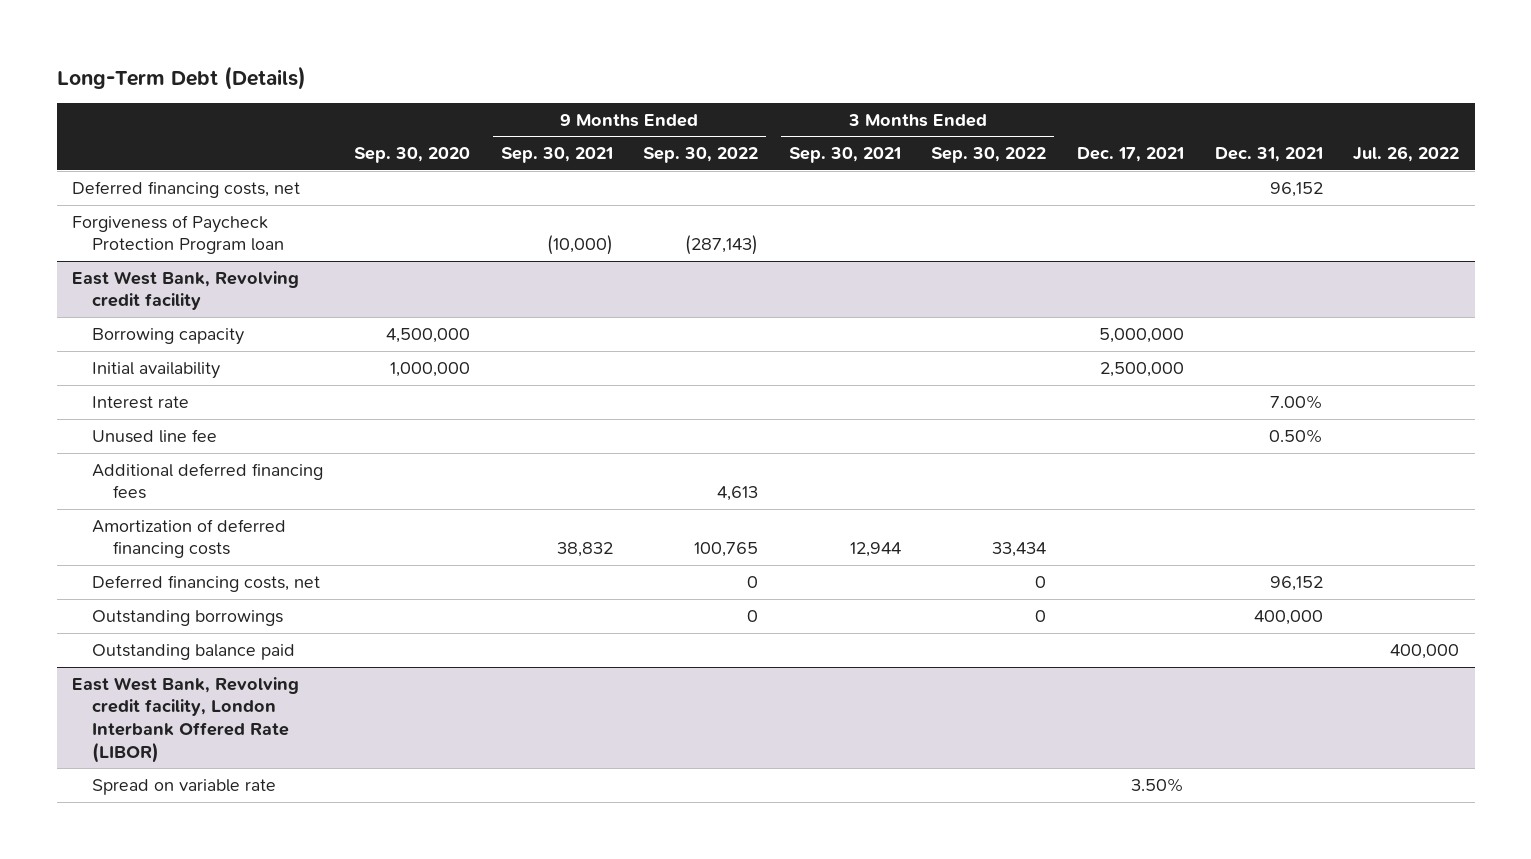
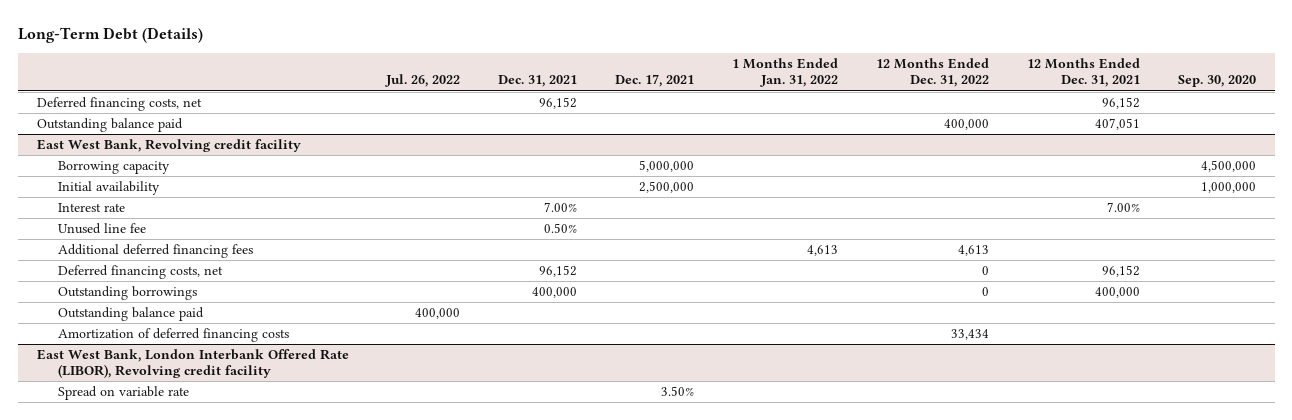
- | Sep. 30, 2020 | 9 Months Ended Sep. 30, 2021 | 9 Months Ended Sep. 30, 2022 | 3 Months Ended Sep. 30, 2021 | 3 Months Ended Sep. 30, 2022 | Dec. 17, 2021 | Dec. 31, 2021 | Jul. 26, 2022
+ | Jul. 26, 2022 | Dec. 31, 2021 | Dec. 17, 2021 | 1 Months Ended Jan. 31, 2022 | 12 Months Ended Dec. 31, 2022 | 12 Months Ended Dec. 31, 2021 | Sep. 30, 2020
- Forgiveness of Paycheck Protection Program loan | | (10,000) | (287,143) | | | | |
+ Outstanding balance paid | | | | | 400,000 | 407,051 |
- East West Bank, Revolving credit facility, London Interbank Offered Rate (LIBOR)
@ East West Bank, Revolving credit facility
moved down: Amortization of deferred financing costs | | | | | 33,434 | |
+ East West Bank, London Interbank Offered Rate (LIBOR), Revolving credit facility

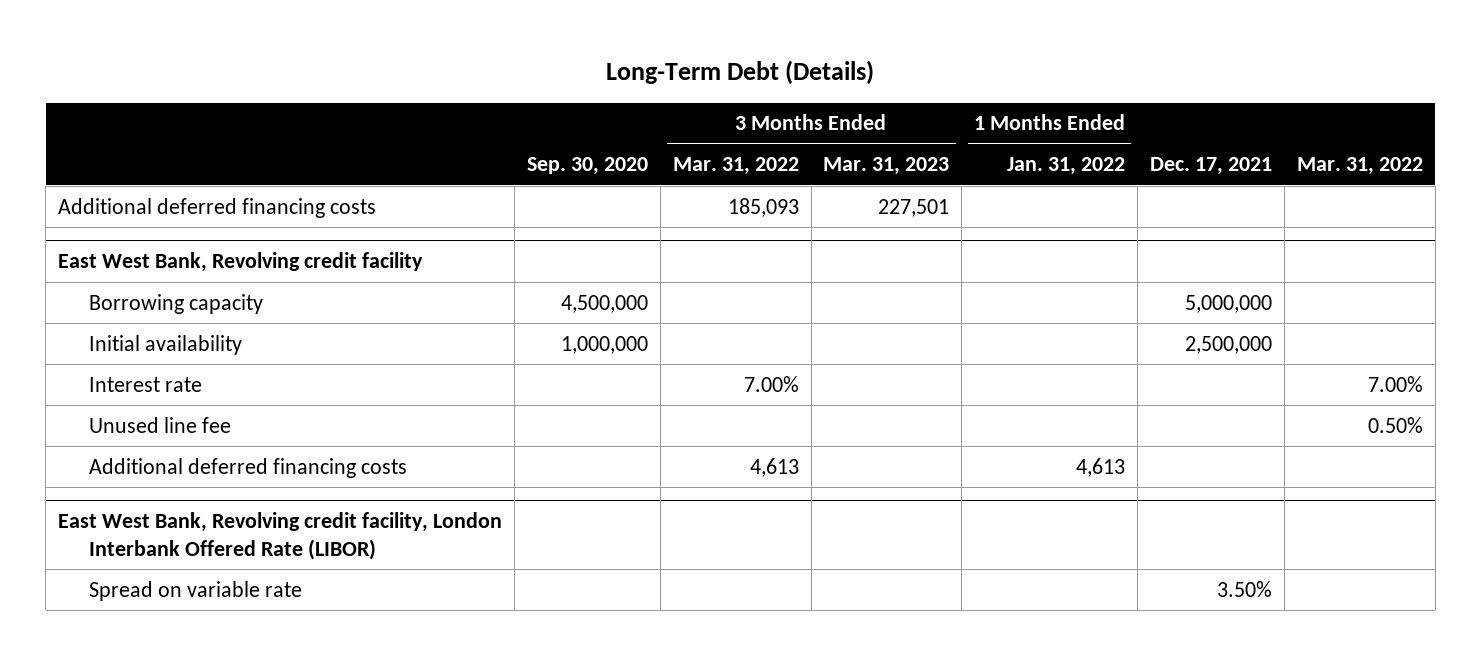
- | Jul. 26, 2022 | Dec. 31, 2021 | Dec. 17, 2021 | 1 Months Ended Jan. 31, 2022 | 12 Months Ended Dec. 31, 2022 | 12 Months Ended Dec. 31, 2021 | Sep. 30, 2020
+ | Sep. 30, 2020 | 3 Months Ended Mar. 31, 2022 | 3 Months Ended Mar. 31, 2023 | 1 Months Ended Jan. 31, 2022 | Dec. 17, 2021 | Mar. 31, 2022
- Deferred financing costs, net | | 96,152 | | | | 96,152 |
- Outstanding balance paid | | | | | 400,000 | 407,051 |
+ Additional deferred financing costs | | 185,093 | 227,501 | | |
@ East West Bank, Revolving credit facility
- Additional deferred financing fees | | | | 4,613 | 4,613 | |
- Deferred financing costs, net | | 96,152 | | | 0 | 96,152 |
- Outstanding borrowings | | 400,000 | | | 0 | 400,000 |
- Outstanding balance paid | 400,000 | | | | | |
- Amortization of deferred financing costs | | | | | 33,434 | |
- East West Bank, London Interbank Offered Rate (LIBOR), Revolving credit facility
@ East West Bank, Revolving credit facility
+ Additional deferred financing costs | | 4,613 | | 4,613 | |
+ East West Bank, Revolving credit facility, London Interbank Offered Rate (LIBOR)

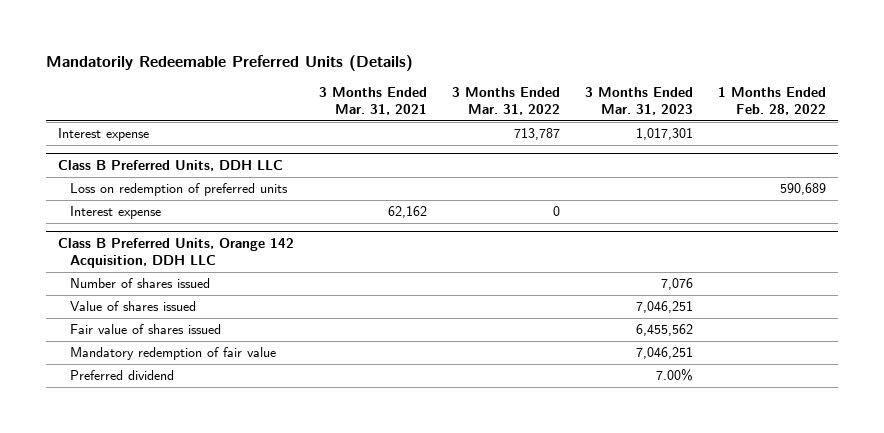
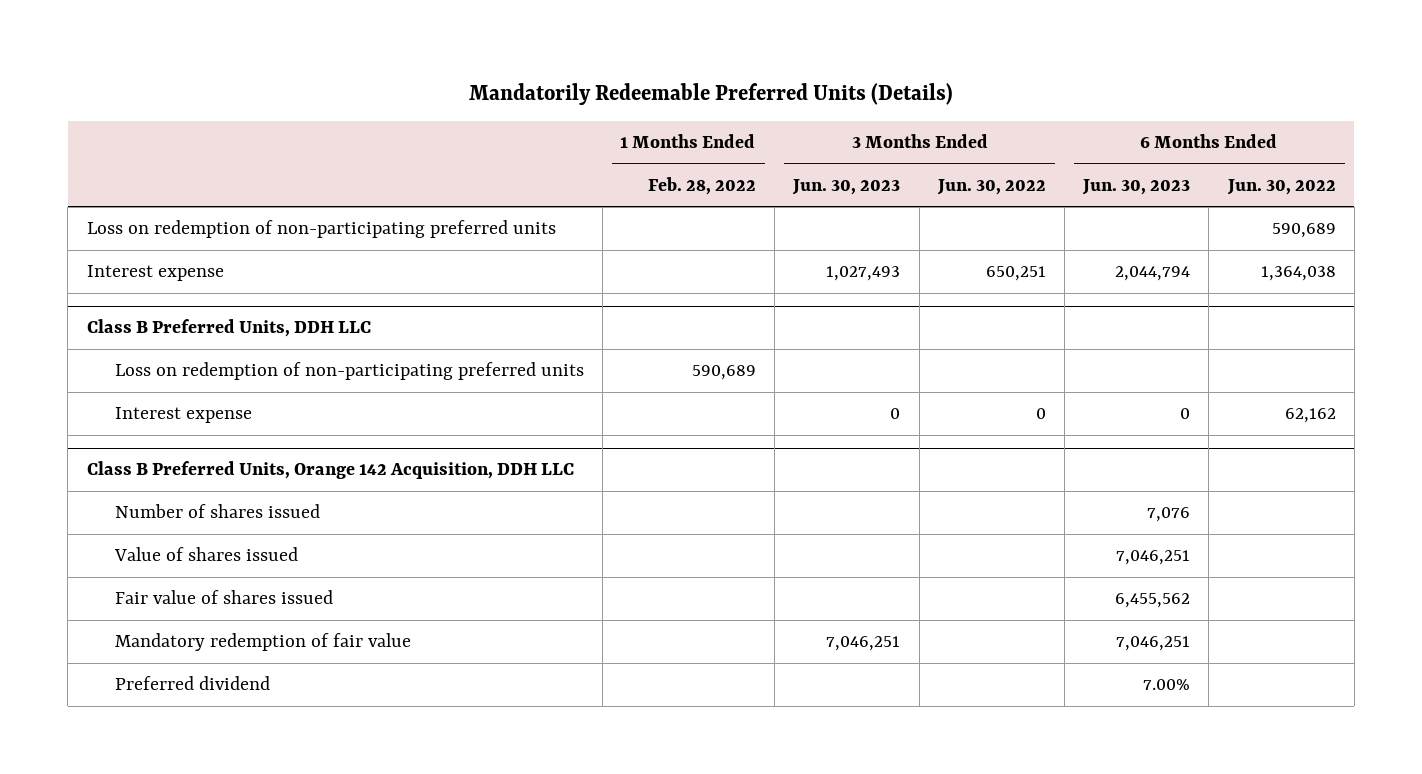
- | 3 Months Ended Mar. 31, 2021 | 3 Months Ended Mar. 31, 2022 | 3 Months Ended Mar. 31, 2023 | 1 Months Ended Feb. 28, 2022
+ | 1 Months Ended Feb. 28, 2022 | 3 Months Ended Jun. 30, 2023 | 3 Months Ended Jun. 30, 2022 | 6 Months Ended Jun. 30, 2023 | 6 Months Ended Jun. 30, 2022
+ Loss on redemption of non-participating preferred units | | | | | 590,689
@ Class B Preferred Units, DDH LLC
- Loss on redemption of preferred units | | | | 590,689
+ Loss on redemption of non-participating preferred units | 590,689 | | | |

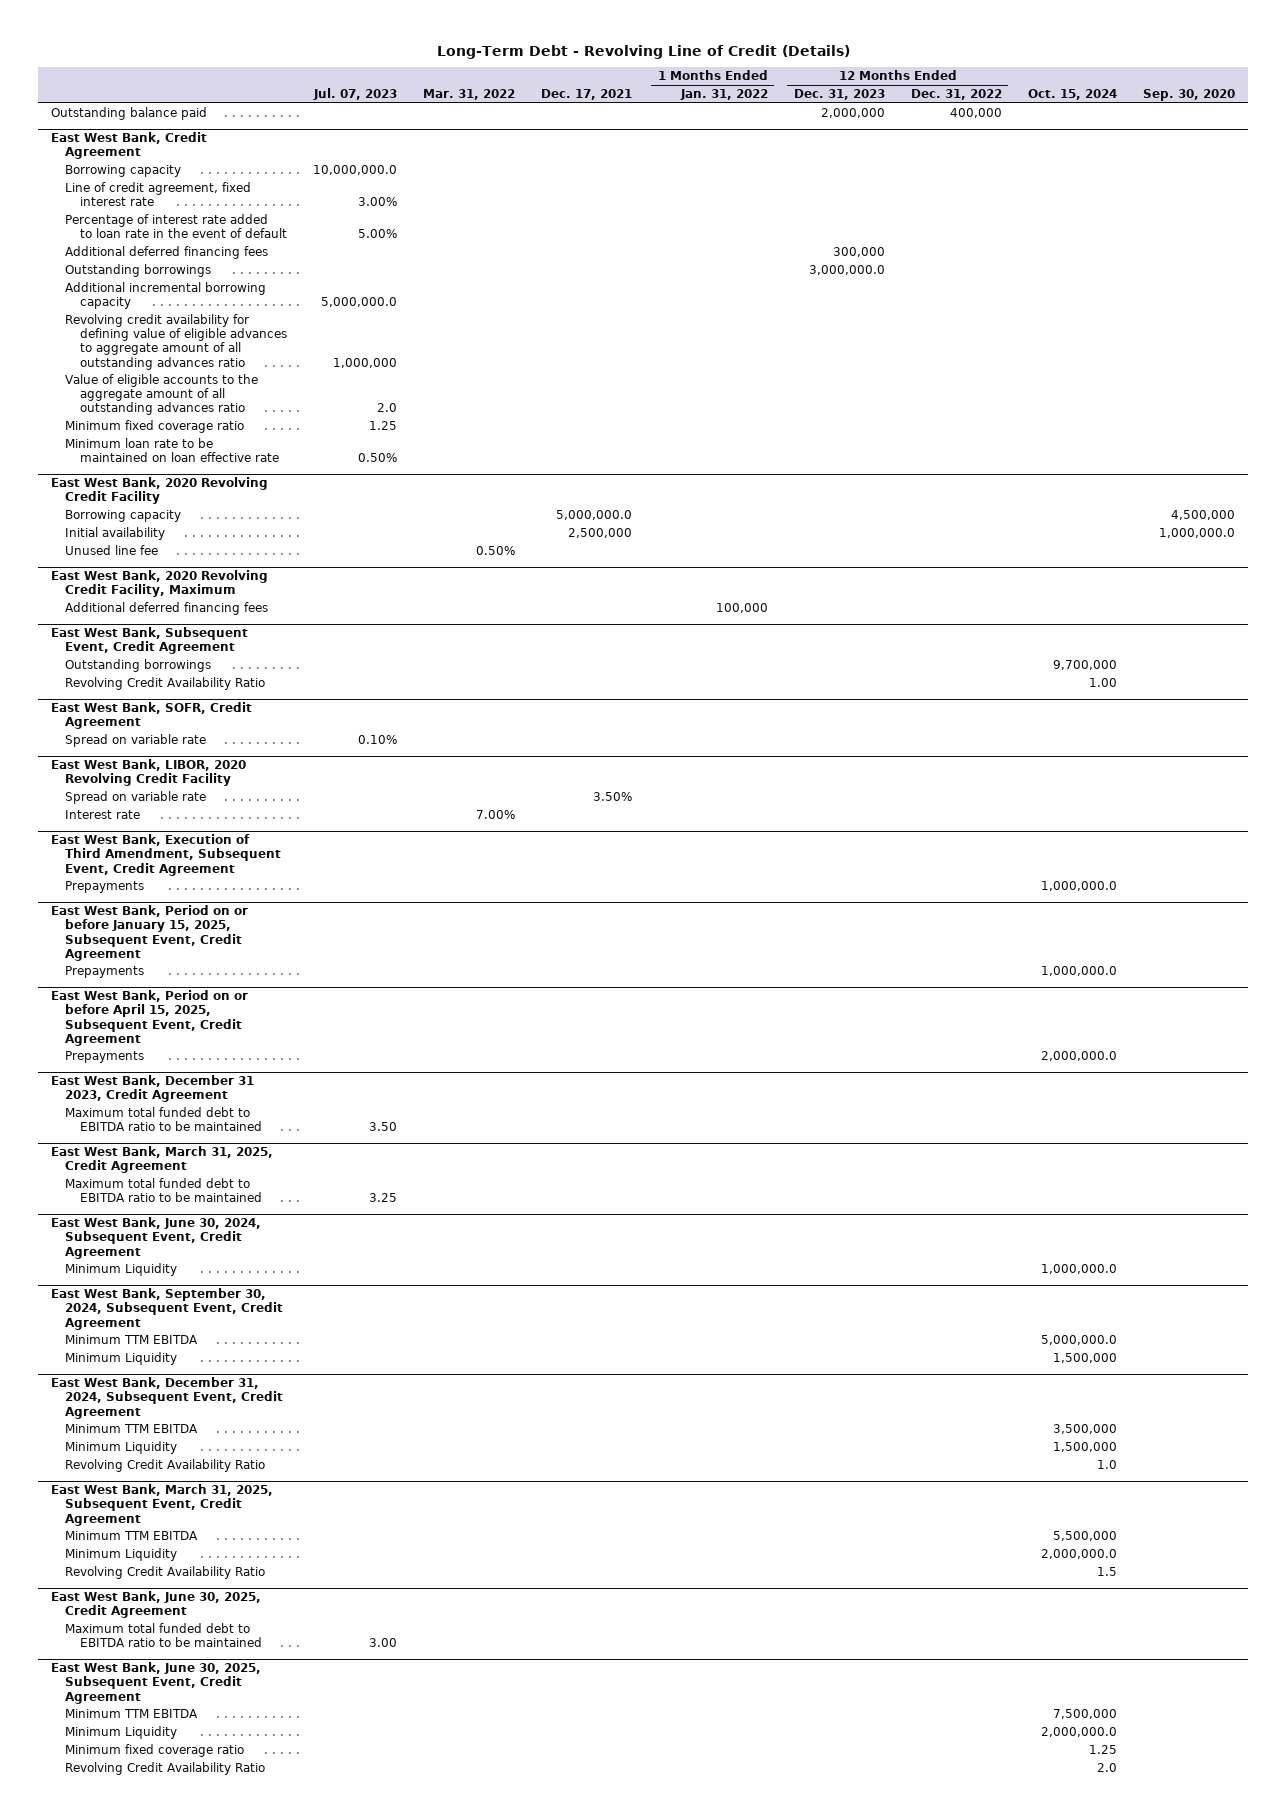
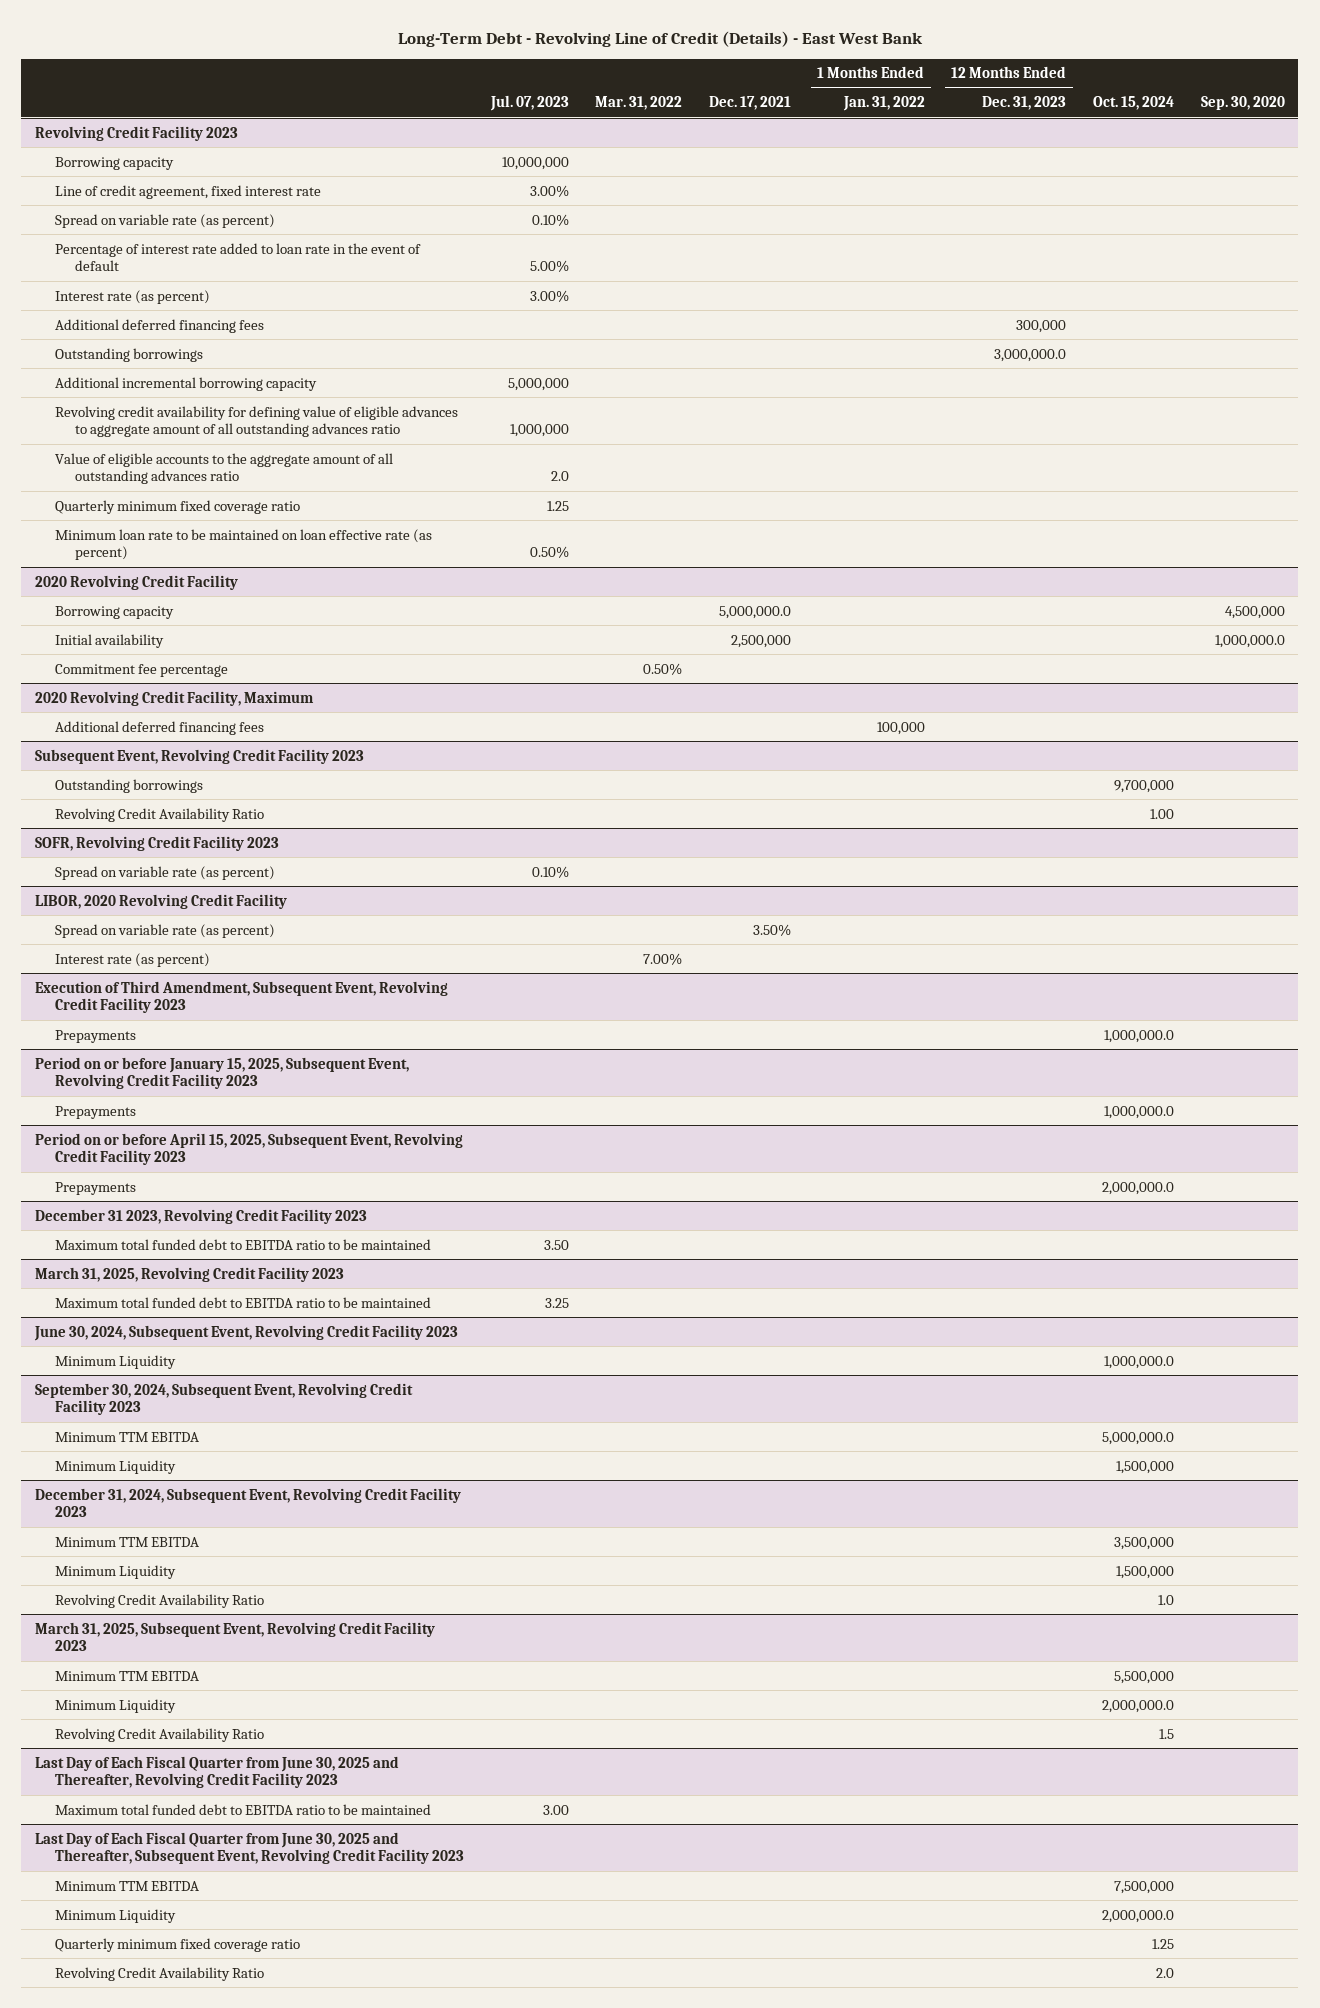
- Long-Term Debt - Revolving Line of Credit (Details)
+ Long-Term Debt - Revolving Line of Credit (Details) - East West Bank
- | Jul. 07, 2023 | Mar. 31, 2022 | Dec. 17, 2021 | 1 Months Ended Jan. 31, 2022 | 12 Months Ended Dec. 31, 2023 | 12 Months Ended Dec. 31, 2022 | Oct. 15, 2024 | Sep. 30, 2020
+ | Jul. 07, 2023 | Mar. 31, 2022 | Dec. 17, 2021 | 1 Months Ended Jan. 31, 2022 | 12 Months Ended Dec. 31, 2023 | Oct. 15, 2024 | Sep. 30, 2020
- Outstanding balance paid | | | | | 2,000,000 | 400,000 | |
- East West Bank, Credit Agreement
- Borrowing capacity | 10,000,000.0 | | | | | | |
+ Revolving Credit Facility 2023
+ Borrowing capacity | 10,000,000 | | | | | |
+ Spread on variable rate (as percent) | 0.10% | | | | | |
+ Interest rate (as percent) | 3.00% | | | | | |
- Additional incremental borrowing capacity | 5,000,000.0 | | | | | | |
+ Additional incremental borrowing capacity | 5,000,000 | | | | | |
- Minimum fixed coverage ratio | 1.25 | | | | | | |
- Minimum loan rate to be maintained on loan effective rate | 0.50% | | | | | | |
- East West Bank, 2020 Revolving Credit Facility
+ Quarterly minimum fixed coverage ratio | 1.25 | | | | | |
+ Minimum loan rate to be maintained on loan effective rate (as percent) | 0.50% | | | | | |
+ 2020 Revolving Credit Facility
- Unused line fee | | 0.50% | | | | | |
- East West Bank, 2020 Revolving Credit Facility, Maximum
+ Commitment fee percentage | | 0.50% | | | | |
+ 2020 Revolving Credit Facility, Maximum
- East West Bank, Subsequent Event, Credit Agreement
+ Subsequent Event, Revolving Credit Facility 2023
- East West Bank, SOFR, Credit Agreement
- Spread on variable rate | 0.10% | | | | | | |
- East West Bank, LIBOR, 2020 Revolving Credit Facility
- Spread on variable rate | | | 3.50% | | | | |
- Interest rate | | 7.00% | | | | | |
- East West Bank, Execution of Third Amendment, Subsequent Event, Credit Agreement
+ SOFR, Revolving Credit Facility 2023
+ Spread on variable rate (as percent) | 0.10% | | | | | |
+ LIBOR, 2020 Revolving Credit Facility
+ Spread on variable rate (as percent) | | | 3.50% | | | |
+ Interest rate (as percent) | | 7.00% | | | | |
+ Execution of Third Amendment, Subsequent Event, Revolving Credit Facility 2023
- East West Bank, Period on or before January 15, 2025, Subsequent Event, Credit Agreement
+ Period on or before January 15, 2025, Subsequent Event, Revolving Credit Facility 2023
- East West Bank, Period on or before April 15, 2025, Subsequent Event, Credit Agreement
+ Period on or before April 15, 2025, Subsequent Event, Revolving Credit Facility 2023
- East West Bank, December 31 2023, Credit Agreement
+ December 31 2023, Revolving Credit Facility 2023
- East West Bank, March 31, 2025, Credit Agreement
+ March 31, 2025, Revolving Credit Facility 2023
- East West Bank, June 30, 2024, Subsequent Event, Credit Agreement
+ June 30, 2024, Subsequent Event, Revolving Credit Facility 2023
- East West Bank, September 30, 2024, Subsequent Event, Credit Agreement
+ September 30, 2024, Subsequent Event, Revolving Credit Facility 2023
- East West Bank, December 31, 2024, Subsequent Event, Credit Agreement
+ December 31, 2024, Subsequent Event, Revolving Credit Facility 2023
- East West Bank, March 31, 2025, Subsequent Event, Credit Agreement
+ March 31, 2025, Subsequent Event, Revolving Credit Facility 2023
- East West Bank, June 30, 2025, Credit Agreement
+ Last Day of Each Fiscal Quarter from June 30, 2025 and Thereafter, Revolving Credit Facility 2023
- East West Bank, June 30, 2025, Subsequent Event, Credit Agreement
+ Last Day of Each Fiscal Quarter from June 30, 2025 and Thereafter, Subsequent Event, Revolving Credit Facility 2023
- Minimum fixed coverage ratio | | | | | | | 1.25 |
+ Quarterly minimum fixed coverage ratio | | | | | | 1.25 |

